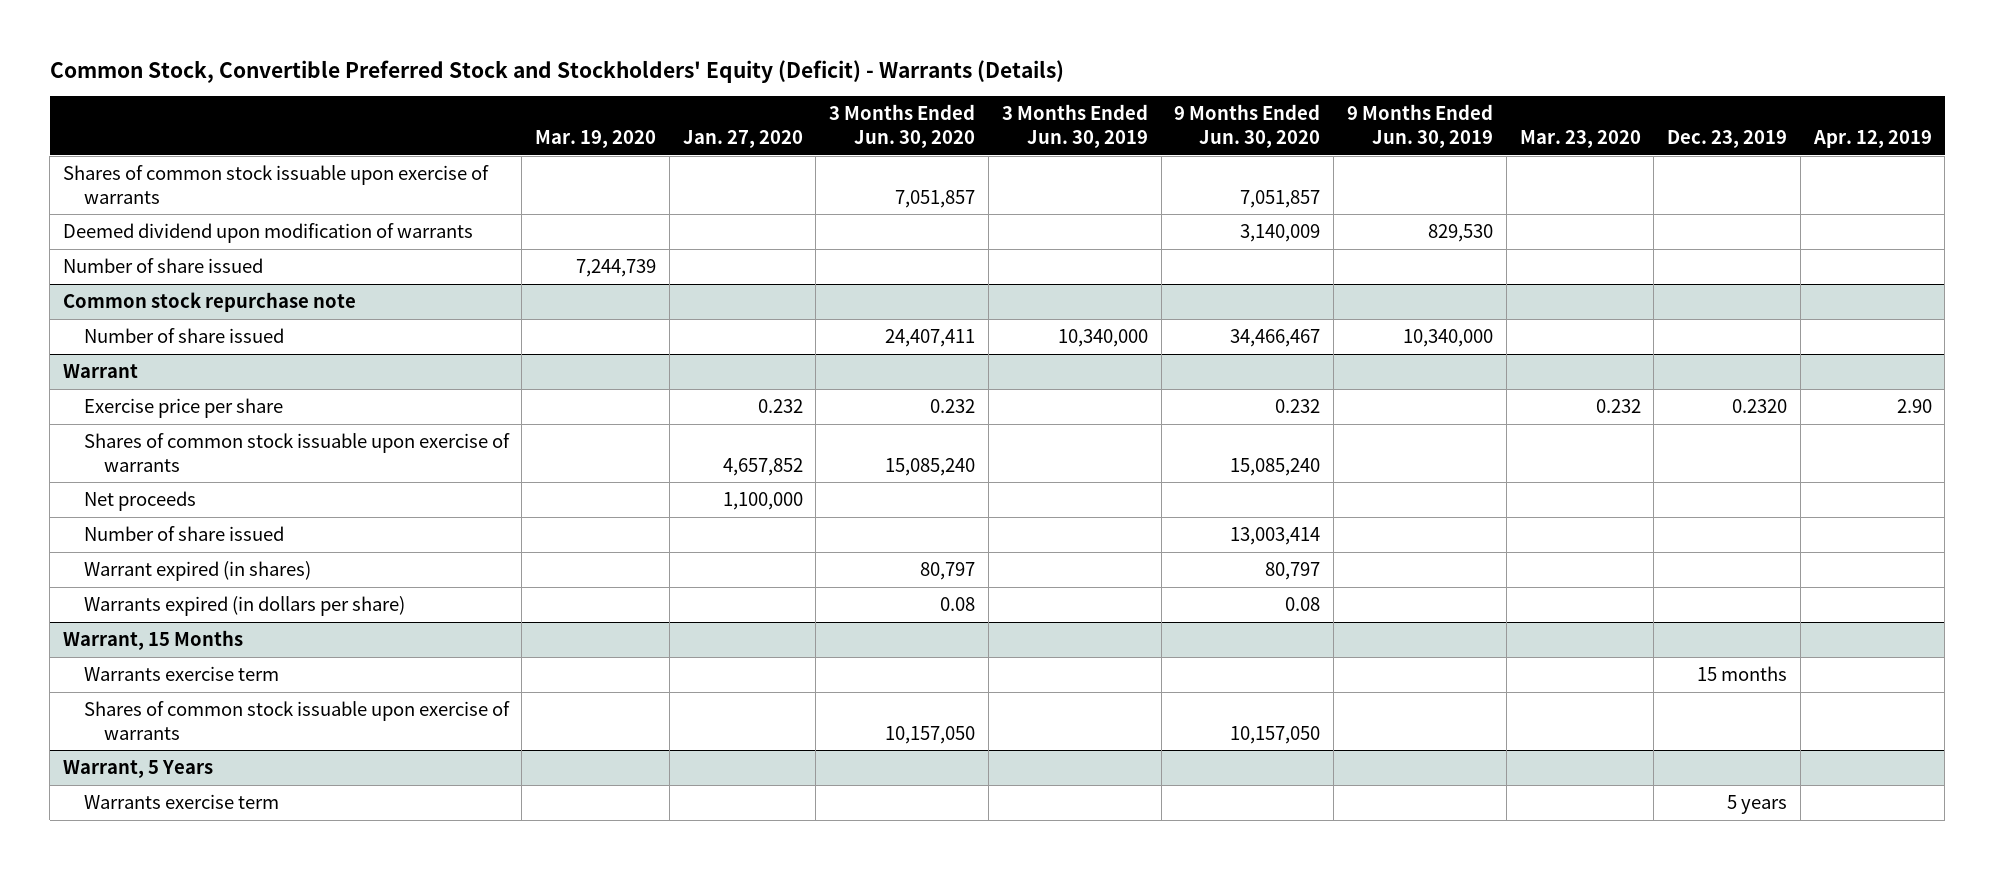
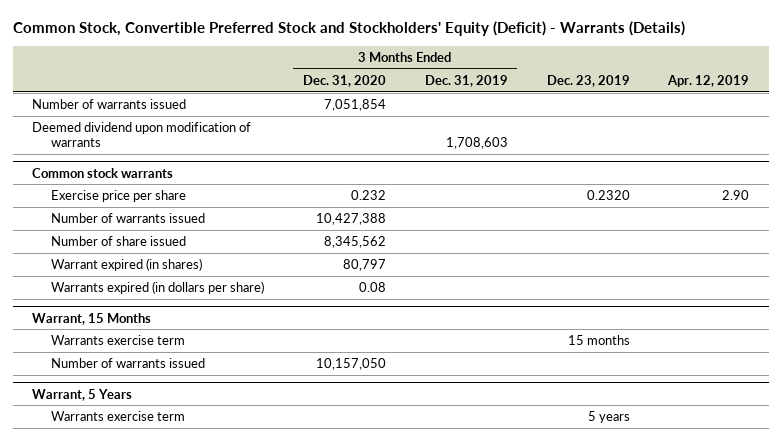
- | Mar. 19, 2020 | Jan. 27, 2020 | 3 Months Ended Jun. 30, 2020 | 3 Months Ended Jun. 30, 2019 | 9 Months Ended Jun. 30, 2020 | 9 Months Ended Jun. 30, 2019 | Mar. 23, 2020 | Dec. 23, 2019 | Apr. 12, 2019
+ | 3 Months Ended Dec. 31, 2020 | 3 Months Ended Dec. 31, 2019 | Dec. 23, 2019 | Apr. 12, 2019
- Shares of common stock issuable upon exercise of warrants | | | 7,051,857 | | 7,051,857 | | | |
+ Number of warrants issued | 7,051,854 | | |
- Number of share issued | 7,244,739 | | | | | | | |
- Common stock repurchase note
- Number of share issued | | | 24,407,411 | 10,340,000 | 34,466,467 | 10,340,000 | | |
- Warrant
+ Common stock warrants
- Shares of common stock issuable upon exercise of warrants | | 4,657,852 | 15,085,240 | | 15,085,240 | | | |
- Net proceeds | | 1,100,000 | | | | | | |
+ Number of warrants issued | 10,427,388 | | |
@ Warrant, 15 Months
- Shares of common stock issuable upon exercise of warrants | | | 10,157,050 | | 10,157,050 | | | |
+ Number of warrants issued | 10,157,050 | | |

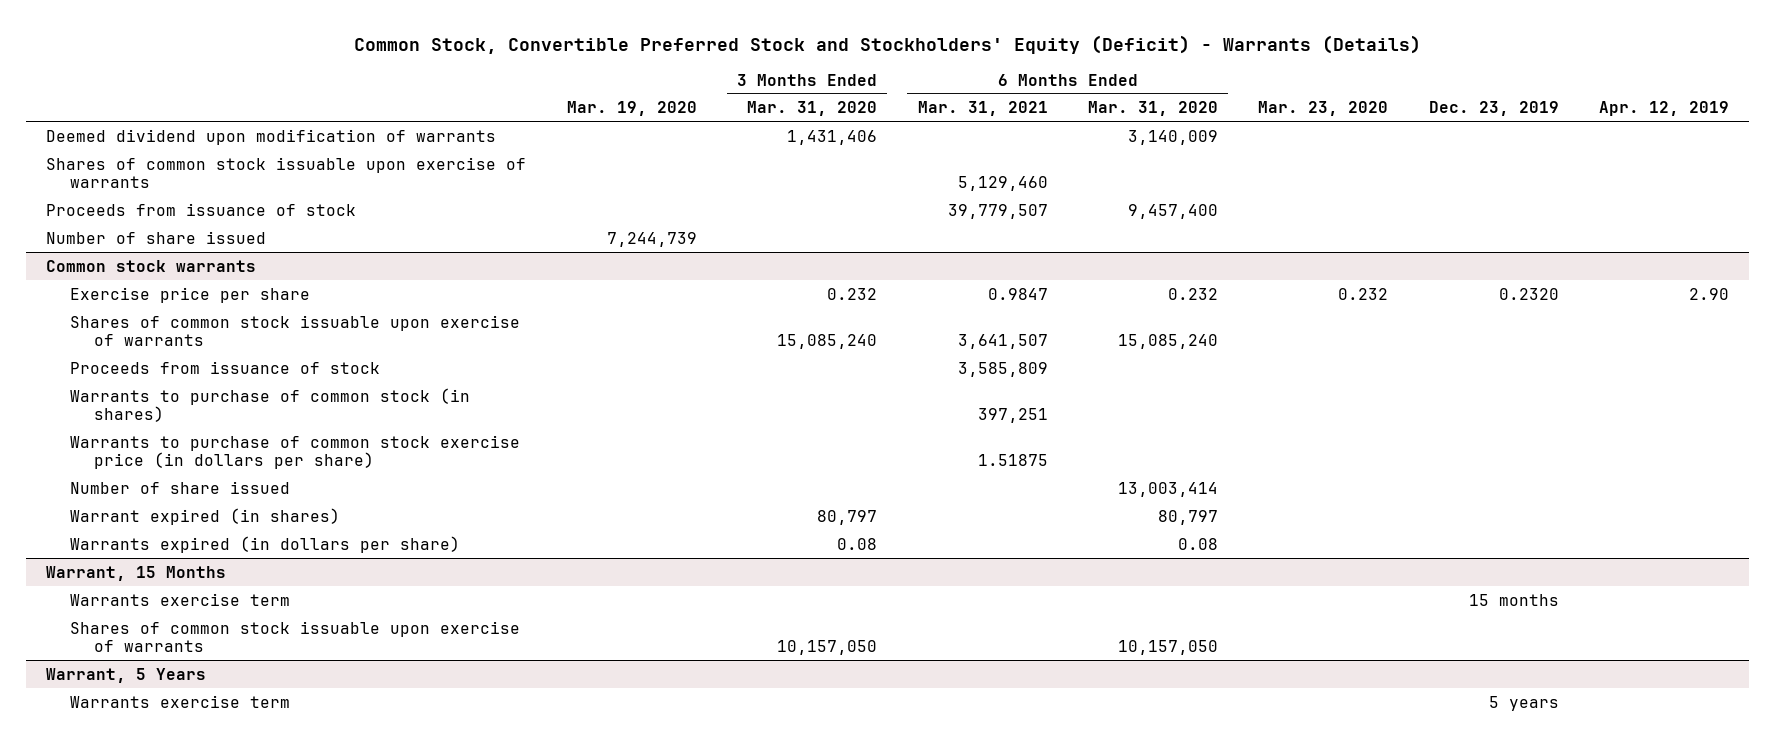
- | 3 Months Ended Dec. 31, 2020 | 3 Months Ended Dec. 31, 2019 | Dec. 23, 2019 | Apr. 12, 2019
+ | Mar. 19, 2020 | 3 Months Ended Mar. 31, 2020 | 6 Months Ended Mar. 31, 2021 | 6 Months Ended Mar. 31, 2020 | Mar. 23, 2020 | Dec. 23, 2019 | Apr. 12, 2019
- Number of warrants issued | 7,051,854 | | |
+ Shares of common stock issuable upon exercise of warrants | | | 5,129,460 | | | |
+ Proceeds from issuance of stock | | | 39,779,507 | 9,457,400 | | |
+ Number of share issued | 7,244,739 | | | | | |
@ Common stock warrants
- Number of warrants issued | 10,427,388 | | |
+ Shares of common stock issuable upon exercise of warrants | | 15,085,240 | 3,641,507 | 15,085,240 | | |
+ Proceeds from issuance of stock | | | 3,585,809 | | | |
+ Warrants to purchase of common stock (in shares) | | | 397,251 | | | |
+ Warrants to purchase of common stock exercise price (in dollars per share) | | | 1.51875 | | | |
@ Warrant, 15 Months
- Number of warrants issued | 10,157,050 | | |
+ Shares of common stock issuable upon exercise of warrants | | 10,157,050 | | 10,157,050 | | |

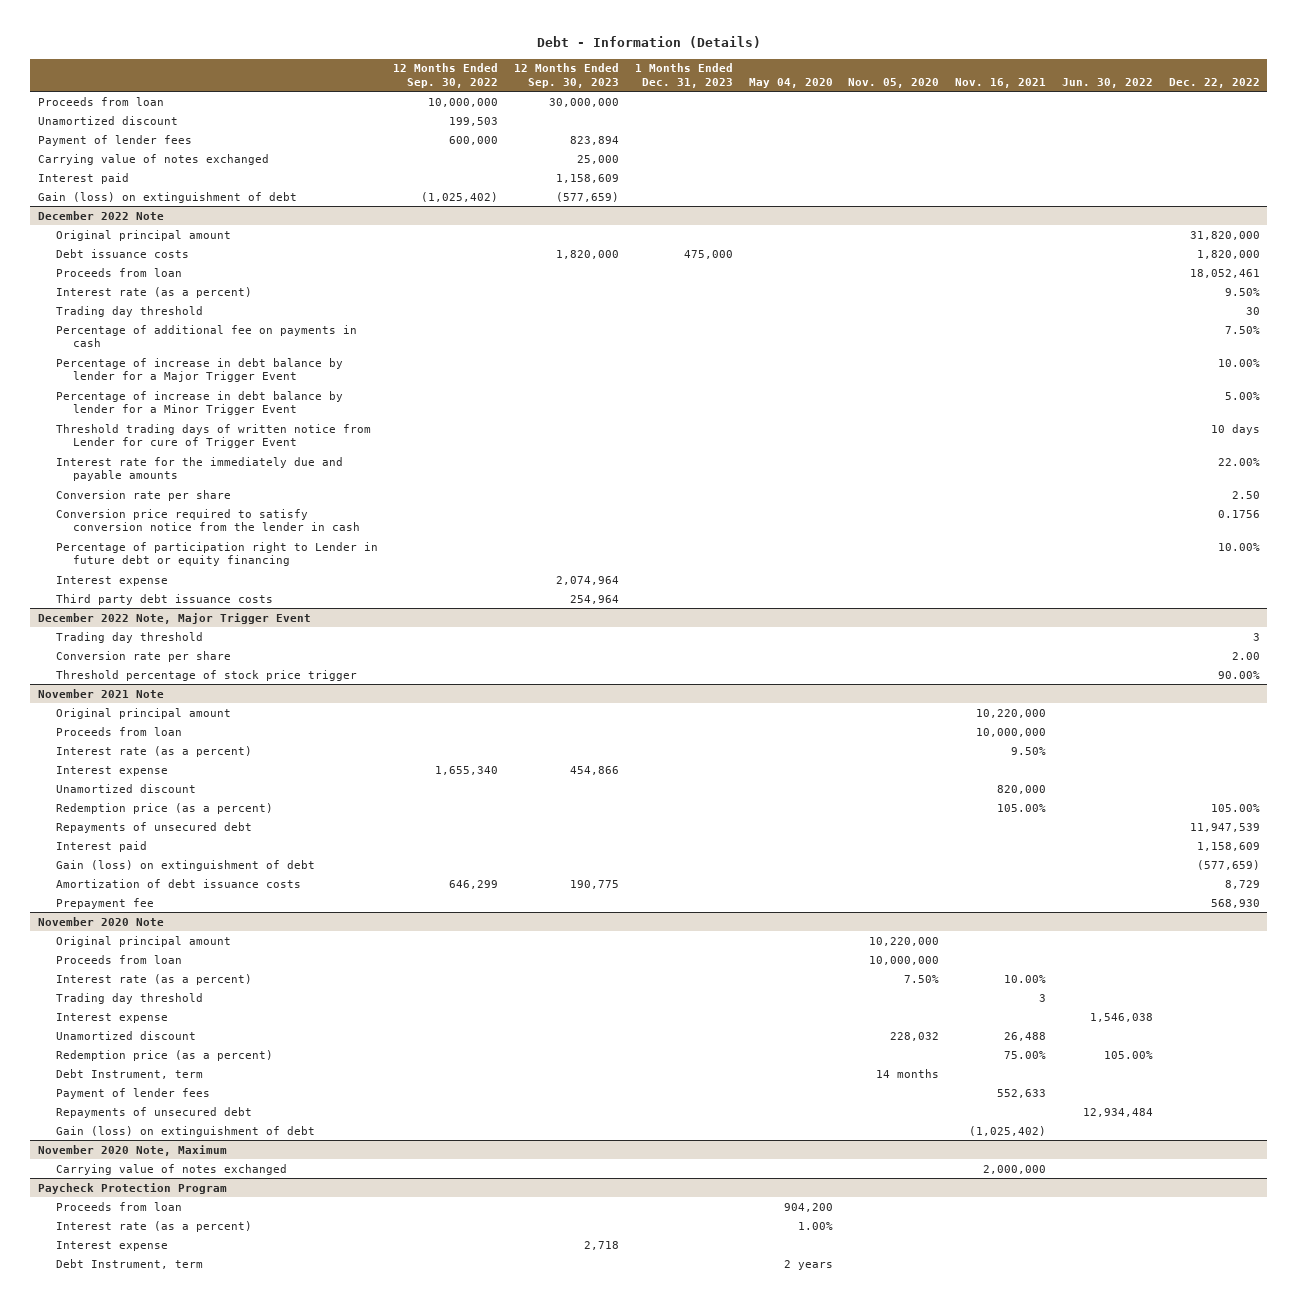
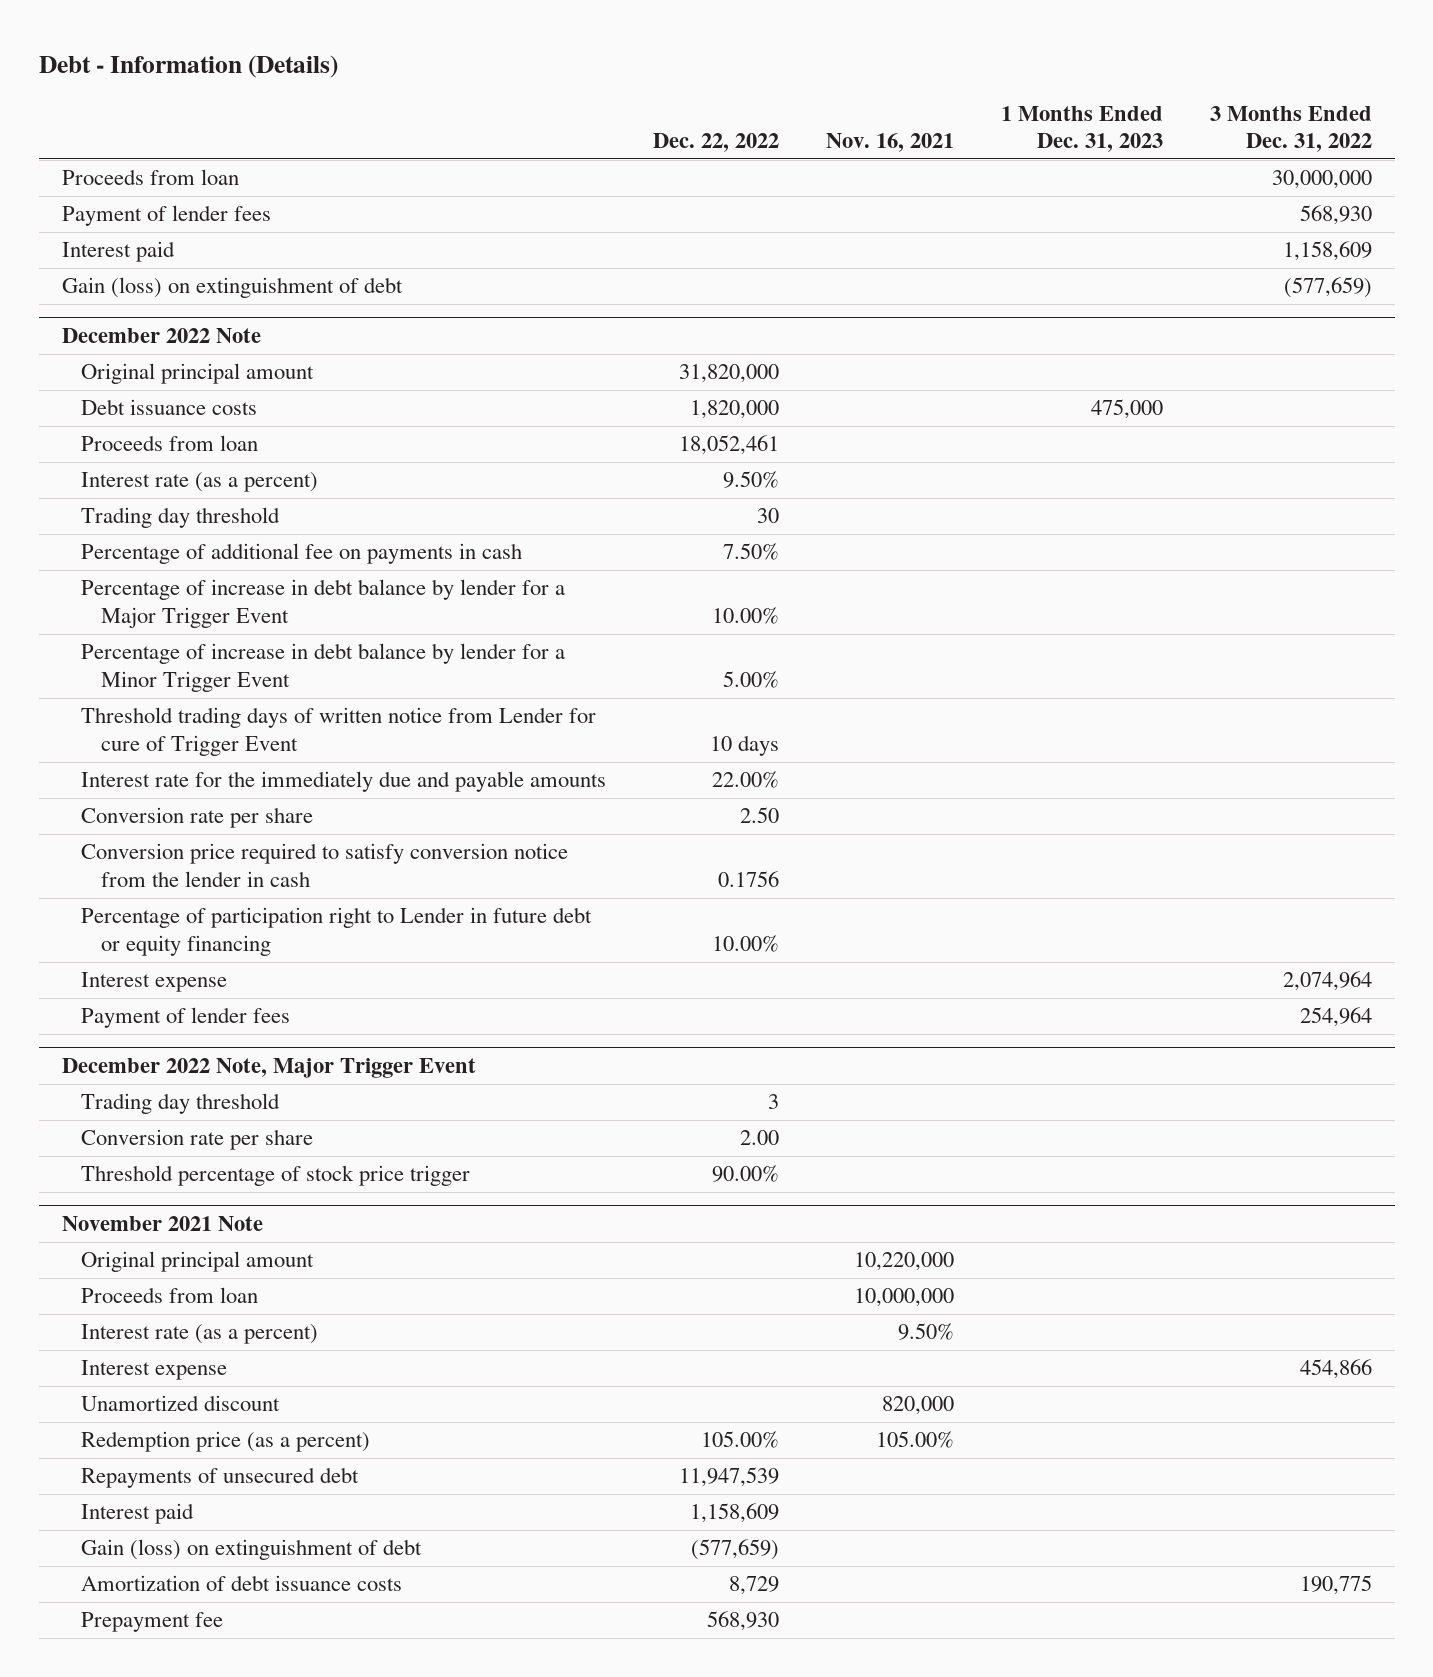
- | 12 Months Ended Sep. 30, 2022 | 12 Months Ended Sep. 30, 2023 | 1 Months Ended Dec. 31, 2023 | May 04, 2020 | Nov. 05, 2020 | Nov. 16, 2021 | Jun. 30, 2022 | Dec. 22, 2022
+ | Dec. 22, 2022 | Nov. 16, 2021 | 1 Months Ended Dec. 31, 2023 | 3 Months Ended Dec. 31, 2022
- Unamortized discount | 199,503 | | | | | | |
- Carrying value of notes exchanged | | 25,000 | | | | | |
@ December 2022 Note
- Third party debt issuance costs | | 254,964 | | | | | |
+ Payment of lender fees | | | | 254,964
- November 2020 Note
- Original principal amount | | | | | 10,220,000 | | |
- Proceeds from loan | | | | | 10,000,000 | | |
- Interest rate (as a percent) | | | | | 7.50% | 10.00% | |
- Trading day threshold | | | | | | 3 | |
- Interest expense | | | | | | | 1,546,038 |
- Unamortized discount | | | | | 228,032 | 26,488 | |
- Redemption price (as a percent) | | | | | | 75.00% | 105.00% |
- Debt Instrument, term | | | | | 14 months | | |
- Payment of lender fees | | | | | | 552,633 | |
- Repayments of unsecured debt | | | | | | | 12,934,484 |
- Gain (loss) on extinguishment of debt | | | | | | (1,025,402) | |
- November 2020 Note, Maximum
- Carrying value of notes exchanged | | | | | | 2,000,000 | |
- Paycheck Protection Program
- Proceeds from loan | | | | 904,200 | | | |
- Interest rate (as a percent) | | | | 1.00% | | | |
- Interest expense | | 2,718 | | | | | |
- Debt Instrument, term | | | | 2 years | | | |

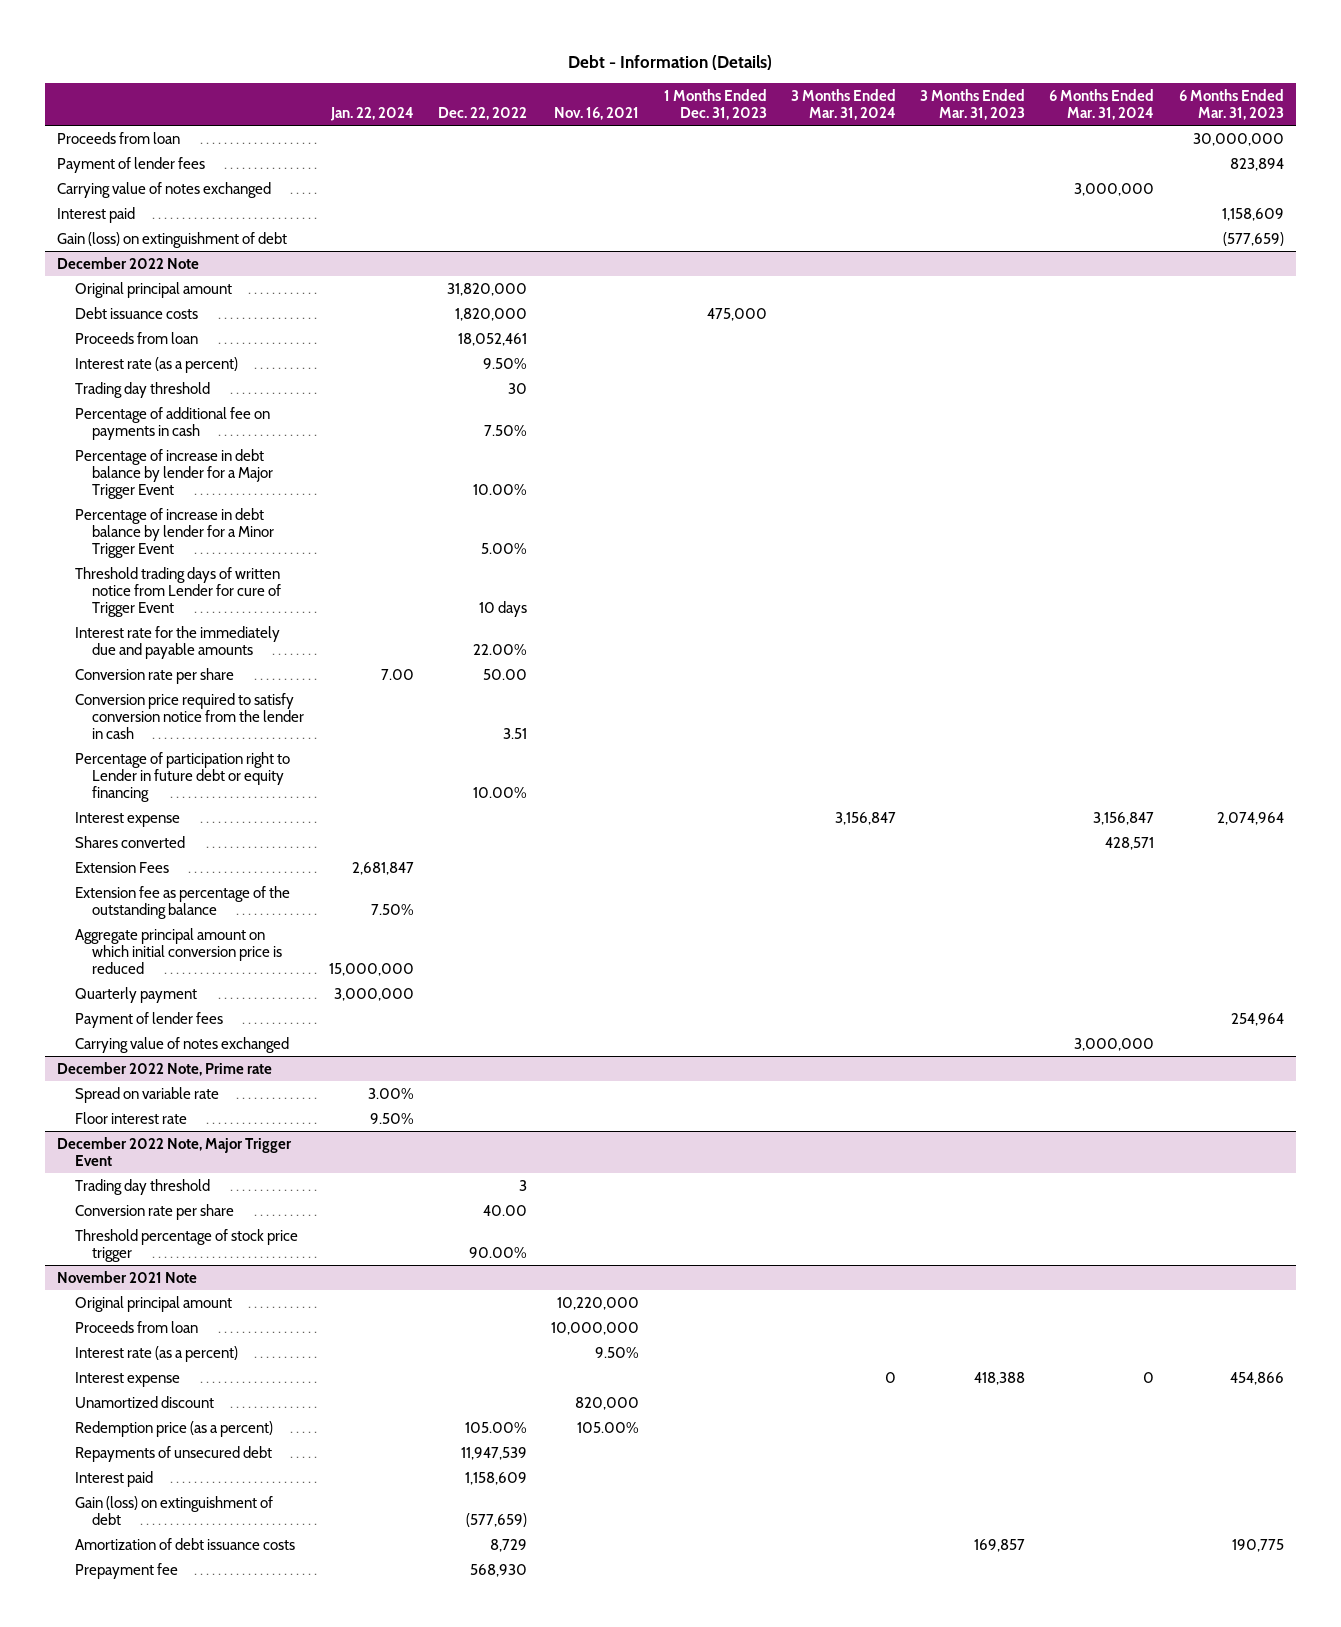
- | Dec. 22, 2022 | Nov. 16, 2021 | 1 Months Ended Dec. 31, 2023 | 3 Months Ended Dec. 31, 2022
+ | Jan. 22, 2024 | Dec. 22, 2022 | Nov. 16, 2021 | 1 Months Ended Dec. 31, 2023 | 3 Months Ended Mar. 31, 2024 | 3 Months Ended Mar. 31, 2023 | 6 Months Ended Mar. 31, 2024 | 6 Months Ended Mar. 31, 2023
+ Carrying value of notes exchanged | | | | | | | 3,000,000 |
@ December 2022 Note
- Conversion rate per share | 2.50 | | |
- Conversion price required to satisfy conversion notice from the lender in cash | 0.1756 | | |
+ Conversion rate per share | 7.00 | 50.00 | | | | | |
+ Conversion price required to satisfy conversion notice from the lender in cash | | 3.51 | | | | | |
+ Shares converted | | | | | | | 428,571 |
+ Extension Fees | 2,681,847 | | | | | | |
+ Extension fee as percentage of the outstanding balance | 7.50% | | | | | | |
+ Aggregate principal amount on which initial conversion price is reduced | 15,000,000 | | | | | | |
+ Quarterly payment | 3,000,000 | | | | | | |
+ Carrying value of notes exchanged | | | | | | | 3,000,000 |
+ December 2022 Note, Prime rate
+ Spread on variable rate | 3.00% | | | | | | |
+ Floor interest rate | 9.50% | | | | | | |
@ December 2022 Note, Major Trigger Event
- Conversion rate per share | 2.00 | | |
+ Conversion rate per share | | 40.00 | | | | | |

